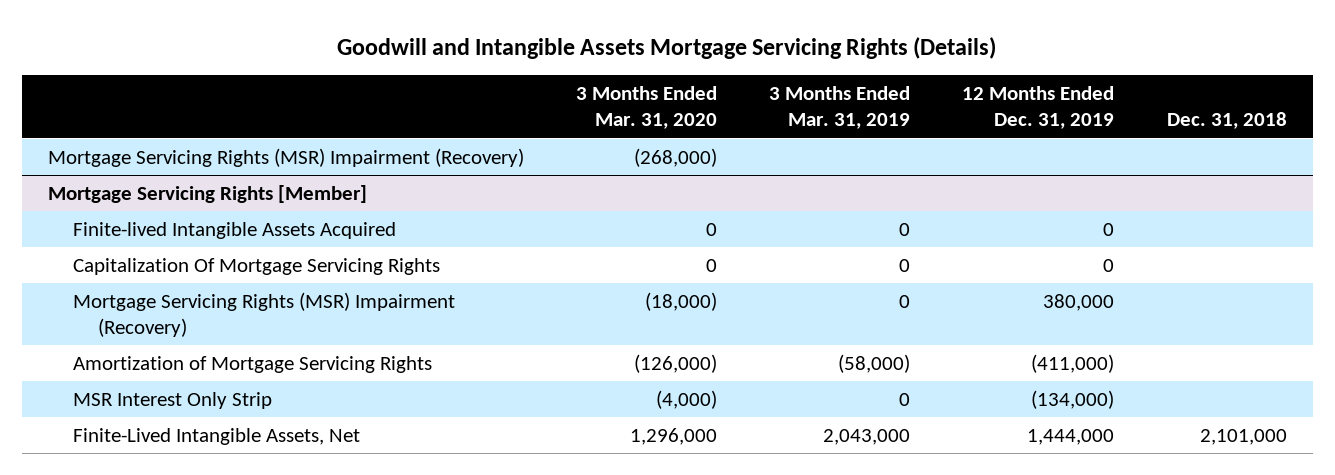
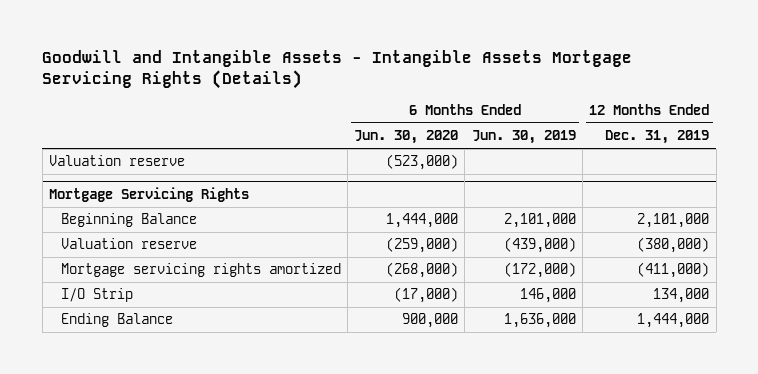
- Goodwill and Intangible Assets Mortgage Servicing Rights (Details)
+ Goodwill and Intangible Assets - Intangible Assets Mortgage Servicing Rights (Details)
- | 3 Months Ended Mar. 31, 2020 | 3 Months Ended Mar. 31, 2019 | 12 Months Ended Dec. 31, 2019 | Dec. 31, 2018
+ | 6 Months Ended Jun. 30, 2020 | 6 Months Ended Jun. 30, 2019 | 12 Months Ended Dec. 31, 2019
- Mortgage Servicing Rights (MSR) Impairment (Recovery) | (268,000) | | |
- Mortgage Servicing Rights [Member]
- Finite-lived Intangible Assets Acquired | 0 | 0 | 0 |
- Capitalization Of Mortgage Servicing Rights | 0 | 0 | 0 |
- Mortgage Servicing Rights (MSR) Impairment (Recovery) | (18,000) | 0 | 380,000 |
- Amortization of Mortgage Servicing Rights | (126,000) | (58,000) | (411,000) |
- MSR Interest Only Strip | (4,000) | 0 | (134,000) |
- Finite-Lived Intangible Assets, Net | 1,296,000 | 2,043,000 | 1,444,000 | 2,101,000
+ Valuation reserve | (523,000) | |
+ Mortgage Servicing Rights
+ Beginning Balance | 1,444,000 | 2,101,000 | 2,101,000
+ Valuation reserve | (259,000) | (439,000) | (380,000)
+ Mortgage servicing rights amortized | (268,000) | (172,000) | (411,000)
+ I/O Strip | (17,000) | 146,000 | 134,000
+ Ending Balance | 900,000 | 1,636,000 | 1,444,000

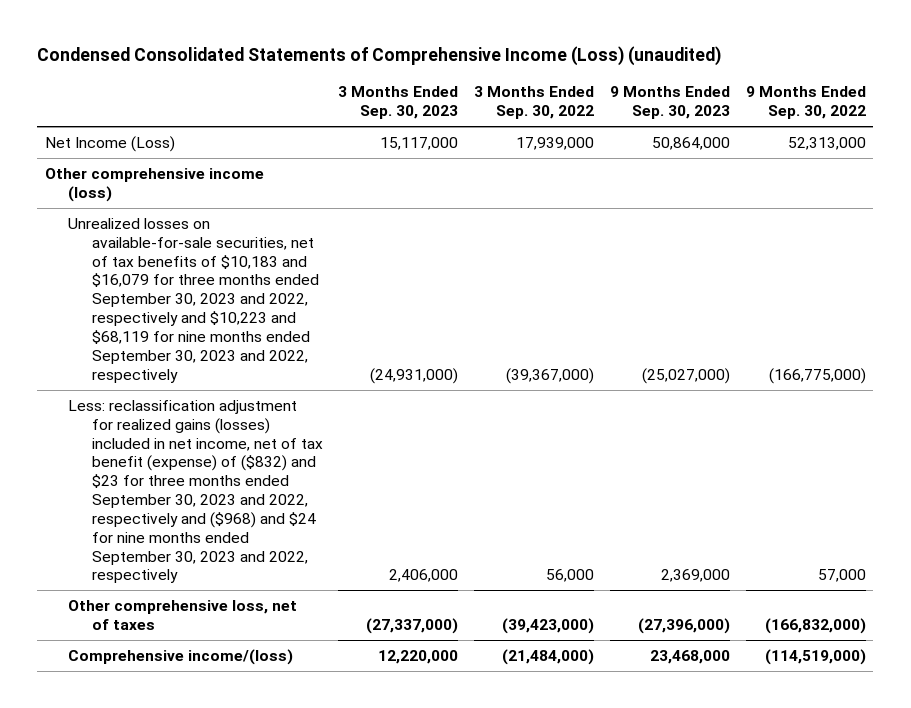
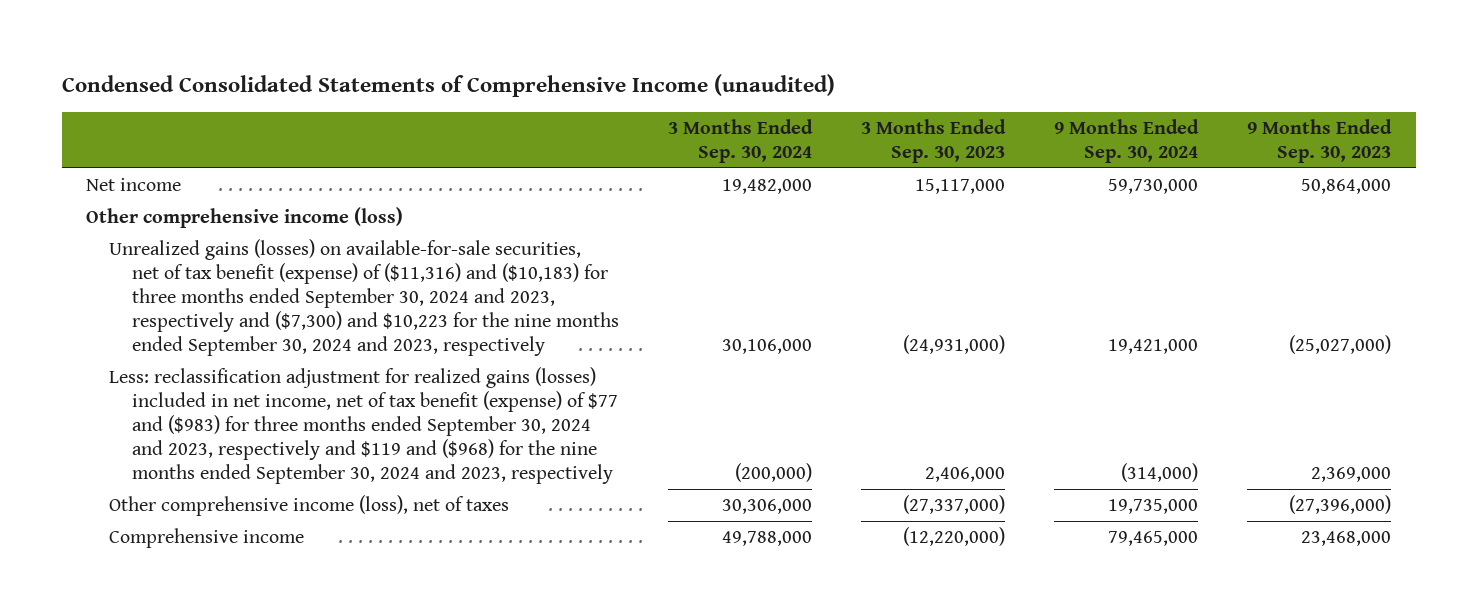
- Condensed Consolidated Statements of Comprehensive Income (Loss) (unaudited)
+ Condensed Consolidated Statements of Comprehensive Income (unaudited)
- | 3 Months Ended Sep. 30, 2023 | 3 Months Ended Sep. 30, 2022 | 9 Months Ended Sep. 30, 2023 | 9 Months Ended Sep. 30, 2022
+ | 3 Months Ended Sep. 30, 2024 | 3 Months Ended Sep. 30, 2023 | 9 Months Ended Sep. 30, 2024 | 9 Months Ended Sep. 30, 2023
- Net Income (Loss) | 15,117,000 | 17,939,000 | 50,864,000 | 52,313,000
+ Net income | 19,482,000 | 15,117,000 | 59,730,000 | 50,864,000
- Unrealized losses on available-for-sale securities, net of tax benefits of $10,183 and $16,079 for three months ended September 30, 2023 and 2022, respectively and $10,223 and $68,119 for nine months ended September 30, 2023 and 2022, respectively | (24,931,000) | (39,367,000) | (25,027,000) | (166,775,000)
- Less: reclassification adjustment for realized gains (losses) included in net income, net of tax benefit (expense) of ($832) and $23 for three months ended September 30, 2023 and 2022, respectively and ($968) and $24 for nine months ended September 30, 2023 and 2022, respectively | 2,406,000 | 56,000 | 2,369,000 | 57,000
- Other comprehensive loss, net of taxes | (27,337,000) | (39,423,000) | (27,396,000) | (166,832,000)
- Comprehensive income/(loss) | 12,220,000 | (21,484,000) | 23,468,000 | (114,519,000)
+ Unrealized gains (losses) on available-for-sale securities, net of tax benefit (expense) of ($11,316) and ($10,183) for three months ended September 30, 2024 and 2023, respectively and ($7,300) and $10,223 for the nine months ended September 30, 2024 and 2023, respectively | 30,106,000 | (24,931,000) | 19,421,000 | (25,027,000)
+ Less: reclassification adjustment for realized gains (losses) included in net income, net of tax benefit (expense) of $77 and ($983) for three months ended September 30, 2024 and 2023, respectively and $119 and ($968) for the nine months ended September 30, 2024 and 2023, respectively | (200,000) | 2,406,000 | (314,000) | 2,369,000
+ Other comprehensive income (loss), net of taxes | 30,306,000 | (27,337,000) | 19,735,000 | (27,396,000)
+ Comprehensive income | 49,788,000 | (12,220,000) | 79,465,000 | 23,468,000

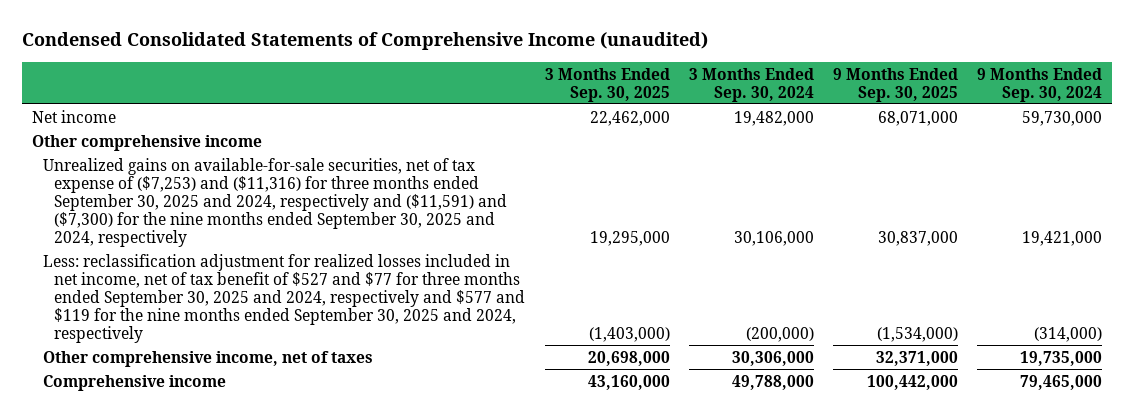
- | 3 Months Ended Sep. 30, 2024 | 3 Months Ended Sep. 30, 2023 | 9 Months Ended Sep. 30, 2024 | 9 Months Ended Sep. 30, 2023
+ | 3 Months Ended Sep. 30, 2025 | 3 Months Ended Sep. 30, 2024 | 9 Months Ended Sep. 30, 2025 | 9 Months Ended Sep. 30, 2024
- Other comprehensive income (loss)
- Unrealized gains (losses) on available-for-sale securities, net of tax benefit (expense) of ($11,316) and ($10,183) for three months ended September 30, 2024 and 2023, respectively and ($7,300) and $10,223 for the nine months ended September 30, 2024 and 2023, respectively | 30,106,000 | (24,931,000) | 19,421,000 | (25,027,000)
- Less: reclassification adjustment for realized gains (losses) included in net income, net of tax benefit (expense) of $77 and ($983) for three months ended September 30, 2024 and 2023, respectively and $119 and ($968) for the nine months ended September 30, 2024 and 2023, respectively | (200,000) | 2,406,000 | (314,000) | 2,369,000
- Other comprehensive income (loss), net of taxes | 30,306,000 | (27,337,000) | 19,735,000 | (27,396,000)
+ Other comprehensive income
+ Unrealized gains on available-for-sale securities, net of tax expense of ($7,253) and ($11,316) for three months ended September 30, 2025 and 2024, respectively and ($11,591) and ($7,300) for the nine months ended September 30, 2025 and 2024, respectively | 19,295,000 | 30,106,000 | 30,837,000 | 19,421,000
+ Less: reclassification adjustment for realized losses included in net income, net of tax benefit of $527 and $77 for three months ended September 30, 2025 and 2024, respectively and $577 and $119 for the nine months ended September 30, 2025 and 2024, respectively | (1,403,000) | (200,000) | (1,534,000) | (314,000)
+ Other comprehensive income, net of taxes | 20,698,000 | 30,306,000 | 32,371,000 | 19,735,000

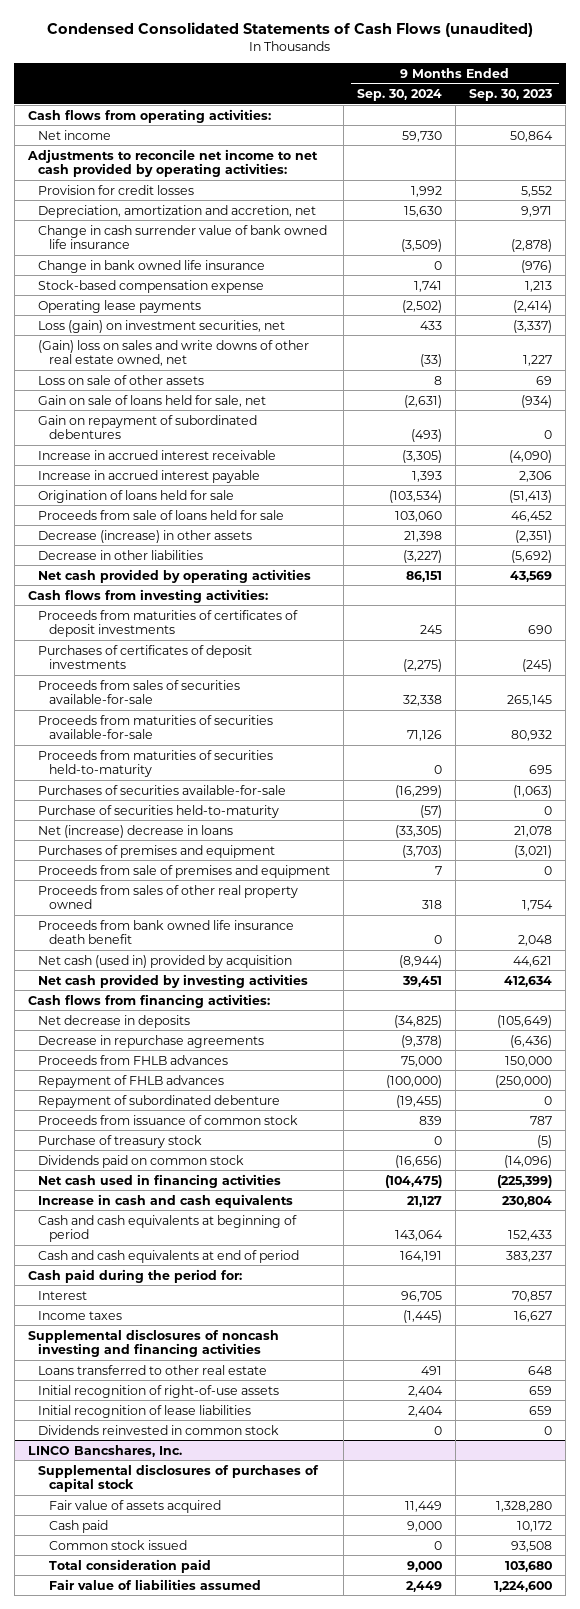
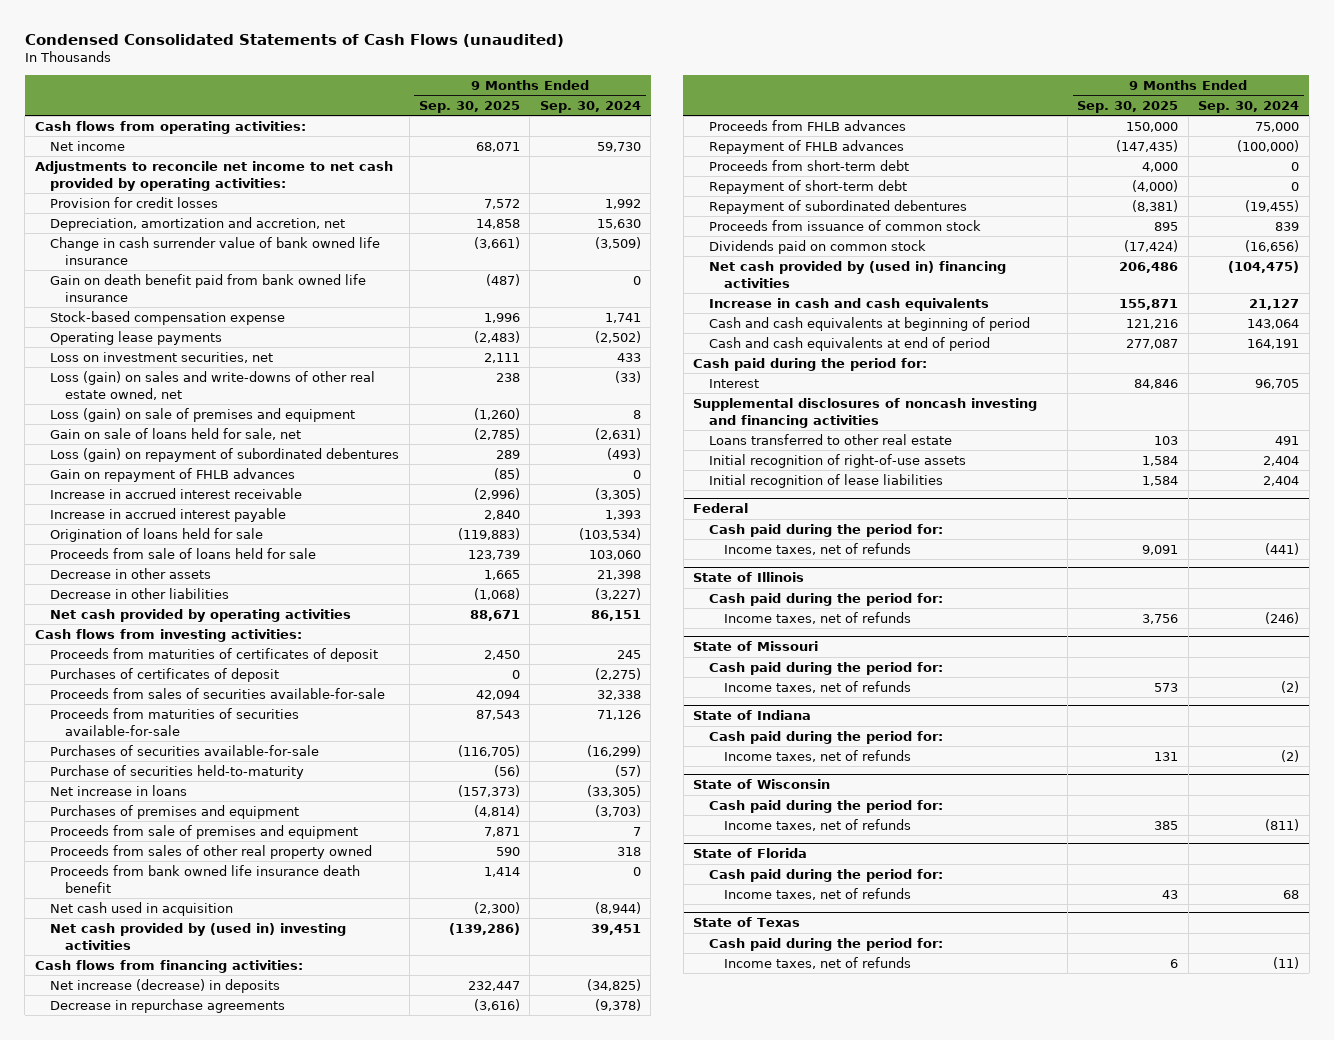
- | 9 Months Ended Sep. 30, 2024 | 9 Months Ended Sep. 30, 2023
+ | 9 Months Ended Sep. 30, 2025 | 9 Months Ended Sep. 30, 2024
- Change in bank owned life insurance | 0 | (976)
+ Gain on death benefit paid from bank owned life insurance | (487) | 0
- Loss (gain) on investment securities, net | 433 | (3,337)
- (Gain) loss on sales and write downs of other real estate owned, net | (33) | 1,227
- Loss on sale of other assets | 8 | 69
+ Loss on investment securities, net | 2,111 | 433
+ Loss (gain) on sales and write-downs of other real estate owned, net | 238 | (33)
+ Loss (gain) on sale of premises and equipment | (1,260) | 8
- Gain on repayment of subordinated debentures | (493) | 0
+ Loss (gain) on repayment of subordinated debentures | 289 | (493)
+ Gain on repayment of FHLB advances | (85) | 0
- Decrease (increase) in other assets | 21,398 | (2,351)
+ Decrease in other assets | 1,665 | 21,398
- Proceeds from maturities of certificates of deposit investments | 245 | 690
- Purchases of certificates of deposit investments | (2,275) | (245)
+ Proceeds from maturities of certificates of deposit | 2,450 | 245
+ Purchases of certificates of deposit | 0 | (2,275)
- Proceeds from maturities of securities held-to-maturity | 0 | 695
- Net (increase) decrease in loans | (33,305) | 21,078
+ Net increase in loans | (157,373) | (33,305)
- Net cash (used in) provided by acquisition | (8,944) | 44,621
- Net cash provided by investing activities | 39,451 | 412,634
+ Net cash used in acquisition | (2,300) | (8,944)
+ Net cash provided by (used in) investing activities | (139,286) | 39,451
- Net decrease in deposits | (34,825) | (105,649)
+ Net increase (decrease) in deposits | 232,447 | (34,825)
- Repayment of subordinated debenture | (19,455) | 0
+ Proceeds from short-term debt | 4,000 | 0
+ Repayment of short-term debt | (4,000) | 0
+ Repayment of subordinated debentures | (8,381) | (19,455)
- Purchase of treasury stock | 0 | (5)
- Net cash used in financing activities | (104,475) | (225,399)
+ Net cash provided by (used in) financing activities | 206,486 | (104,475)
- Income taxes | (1,445) | 16,627
- Dividends reinvested in common stock | 0 | 0
- LINCO Bancshares, Inc.
- Supplemental disclosures of purchases of capital stock
- Fair value of assets acquired | 11,449 | 1,328,280
- Cash paid | 9,000 | 10,172
- Common stock issued | 0 | 93,508
- Total consideration paid | 9,000 | 103,680
- Fair value of liabilities assumed | 2,449 | 1,224,600
+ Federal
+ Cash paid during the period for:
+ Income taxes, net of refunds | 9,091 | (441)
+ State of Illinois
+ Cash paid during the period for:
+ Income taxes, net of refunds | 3,756 | (246)
+ State of Missouri
+ Cash paid during the period for:
+ Income taxes, net of refunds | 573 | (2)
+ State of Indiana
+ Cash paid during the period for:
+ Income taxes, net of refunds | 131 | (2)
+ State of Wisconsin
+ Cash paid during the period for:
+ Income taxes, net of refunds | 385 | (811)
+ State of Florida
+ Cash paid during the period for:
+ Income taxes, net of refunds | 43 | 68
+ State of Texas
+ Cash paid during the period for:
+ Income taxes, net of refunds | 6 | (11)

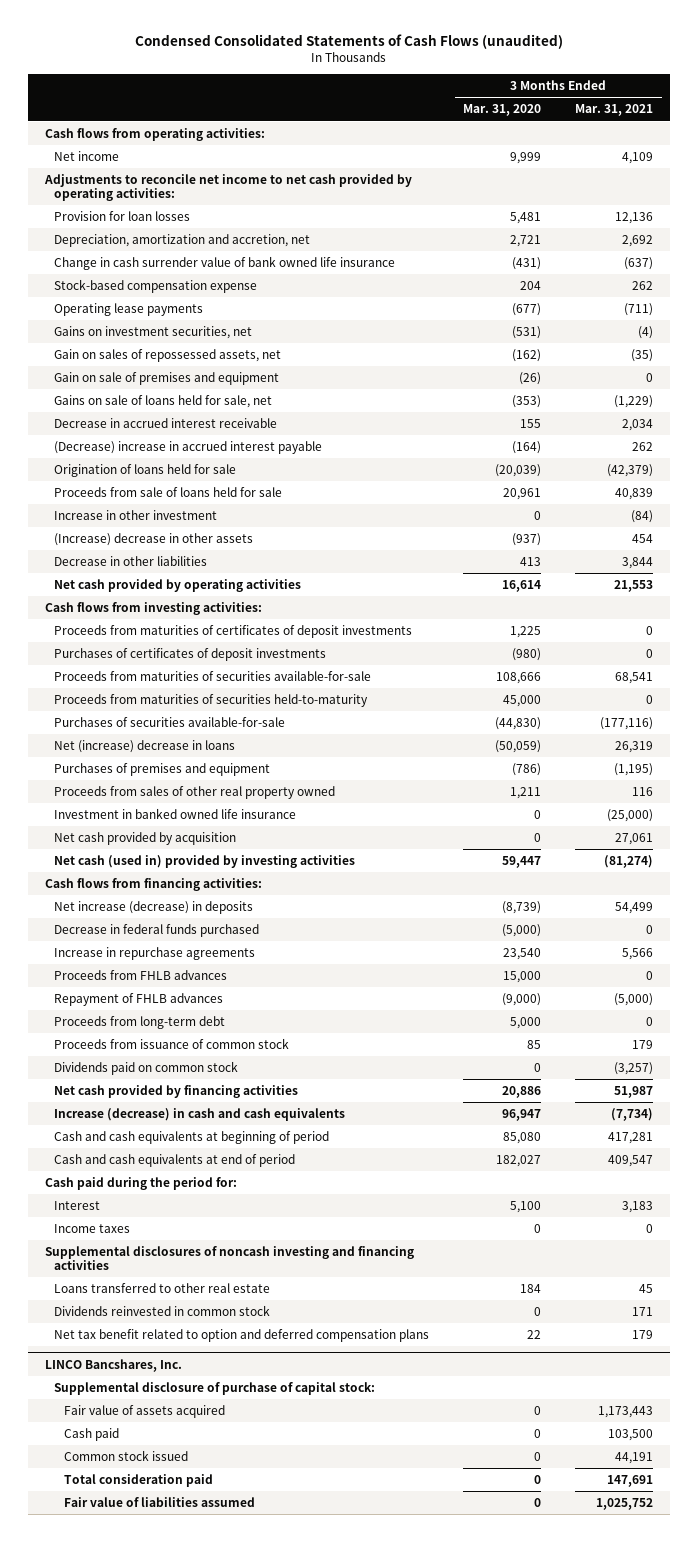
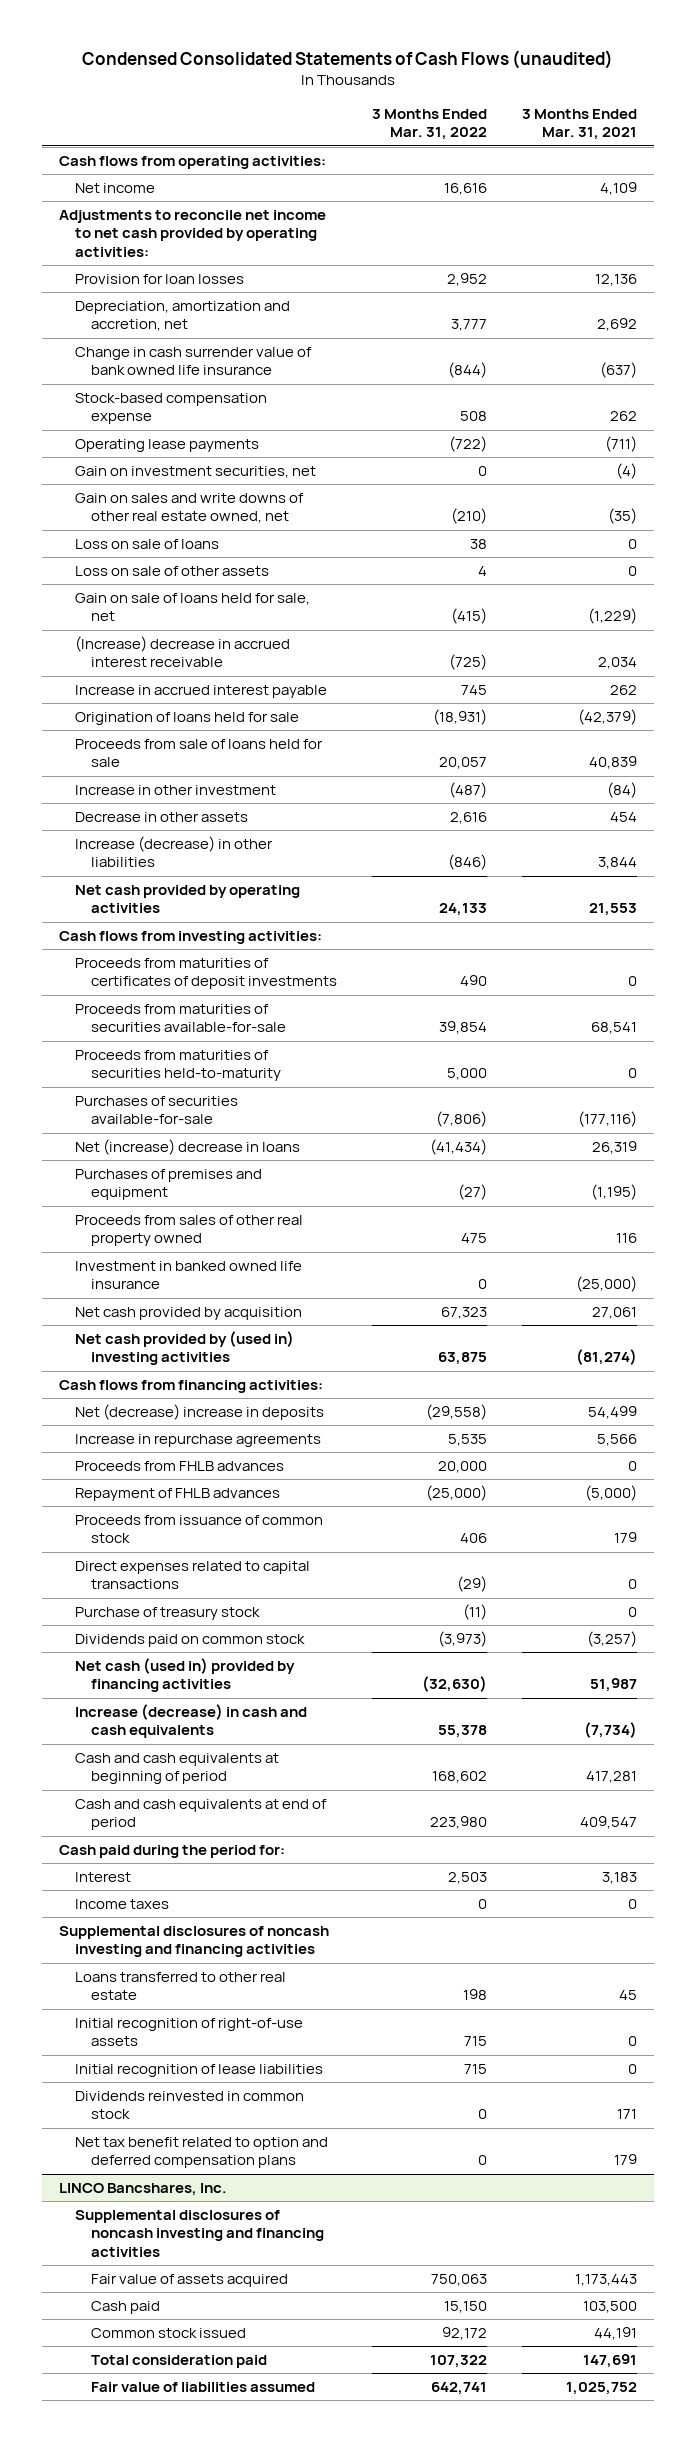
- | 3 Months Ended Mar. 31, 2020 | 3 Months Ended Mar. 31, 2021
+ | 3 Months Ended Mar. 31, 2022 | 3 Months Ended Mar. 31, 2021
- Gains on investment securities, net | (531) | (4)
- Gain on sales of repossessed assets, net | (162) | (35)
- Gain on sale of premises and equipment | (26) | 0
- Gains on sale of loans held for sale, net | (353) | (1,229)
- Decrease in accrued interest receivable | 155 | 2,034
- (Decrease) increase in accrued interest payable | (164) | 262
+ Gain on investment securities, net | 0 | (4)
+ Gain on sales and write downs of other real estate owned, net | (210) | (35)
+ Loss on sale of loans | 38 | 0
+ Loss on sale of other assets | 4 | 0
+ Gain on sale of loans held for sale, net | (415) | (1,229)
+ (Increase) decrease in accrued interest receivable | (725) | 2,034
+ Increase in accrued interest payable | 745 | 262
- (Increase) decrease in other assets | (937) | 454
- Decrease in other liabilities | 413 | 3,844
+ Decrease in other assets | 2,616 | 454
+ Increase (decrease) in other liabilities | (846) | 3,844
- Purchases of certificates of deposit investments | (980) | 0
- Net cash (used in) provided by investing activities | 59,447 | (81,274)
+ Net cash provided by (used in) investing activities | 63,875 | (81,274)
- Net increase (decrease) in deposits | (8,739) | 54,499
- Decrease in federal funds purchased | (5,000) | 0
+ Net (decrease) increase in deposits | (29,558) | 54,499
- Proceeds from long-term debt | 5,000 | 0
+ Direct expenses related to capital transactions | (29) | 0
+ Purchase of treasury stock | (11) | 0
- Net cash provided by financing activities | 20,886 | 51,987
+ Net cash (used in) provided by financing activities | (32,630) | 51,987
+ Initial recognition of right-of-use assets | 715 | 0
+ Initial recognition of lease liabilities | 715 | 0
@ LINCO Bancshares, Inc.
- Supplemental disclosure of purchase of capital stock:
+ Supplemental disclosures of noncash investing and financing activities

